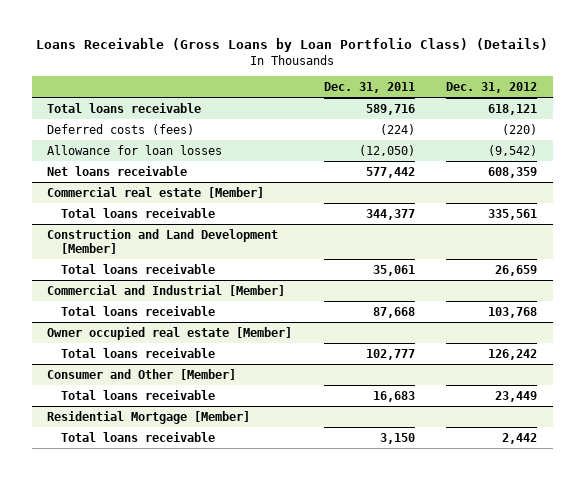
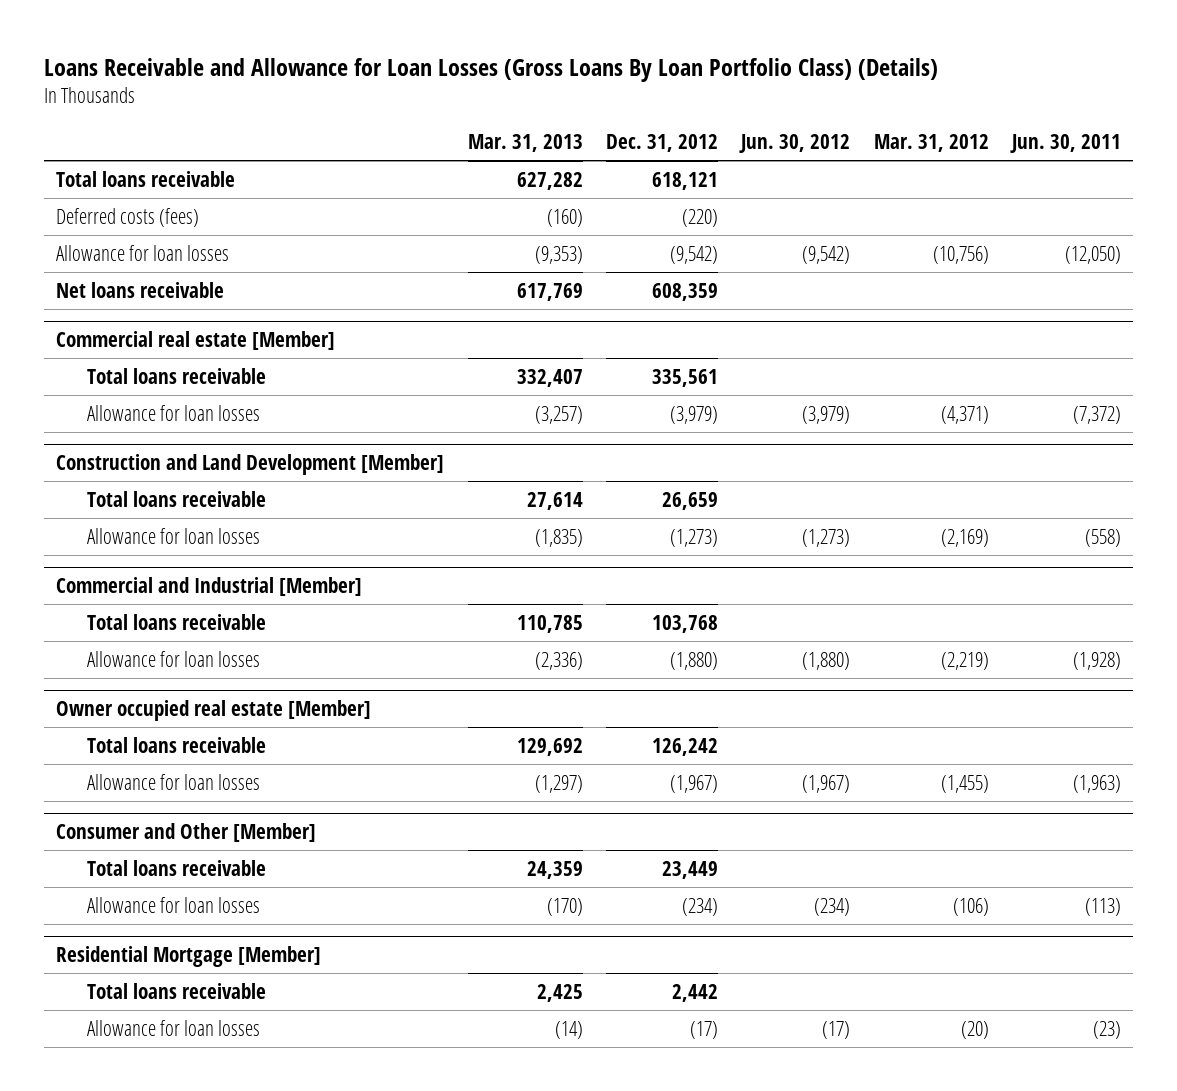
- Loans Receivable (Gross Loans by Loan Portfolio Class) (Details)
+ Loans Receivable and Allowance for Loan Losses (Gross Loans By Loan Portfolio Class) (Details)
- | Dec. 31, 2011 | Dec. 31, 2012
+ | Mar. 31, 2013 | Dec. 31, 2012 | Jun. 30, 2012 | Mar. 31, 2012 | Jun. 30, 2011
@ Commercial real estate [Member]
+ Allowance for loan losses | (3,257) | (3,979) | (3,979) | (4,371) | (7,372)
@ Construction and Land Development [Member]
+ Allowance for loan losses | (1,835) | (1,273) | (1,273) | (2,169) | (558)
@ Commercial and Industrial [Member]
+ Allowance for loan losses | (2,336) | (1,880) | (1,880) | (2,219) | (1,928)
@ Owner occupied real estate [Member]
+ Allowance for loan losses | (1,297) | (1,967) | (1,967) | (1,455) | (1,963)
@ Consumer and Other [Member]
+ Allowance for loan losses | (170) | (234) | (234) | (106) | (113)
@ Residential Mortgage [Member]
+ Allowance for loan losses | (14) | (17) | (17) | (20) | (23)

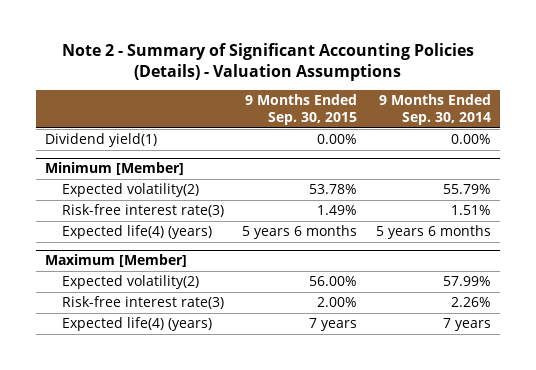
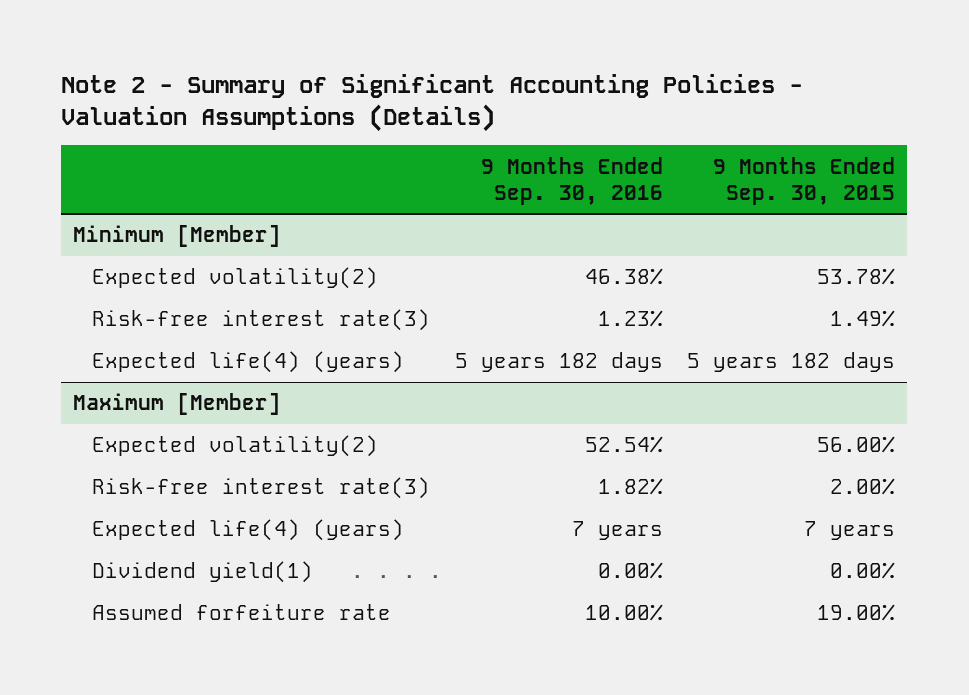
- Note 2 - Summary of Significant Accounting Policies (Details) - Valuation Assumptions
+ Note 2 - Summary of Significant Accounting Policies - Valuation Assumptions (Details)
- | 9 Months Ended Sep. 30, 2015 | 9 Months Ended Sep. 30, 2014
+ | 9 Months Ended Sep. 30, 2016 | 9 Months Ended Sep. 30, 2015
- Dividend yield(1) | 0.00% | 0.00%
@ Minimum [Member]
- Expected life(4) (years) | 5 years 6 months | 5 years 6 months
+ Expected life(4) (years) | 5 years 182 days | 5 years 182 days
@ Maximum [Member]
+ Dividend yield(1) | 0.00% | 0.00%
+ Assumed forfeiture rate | 10.00% | 19.00%

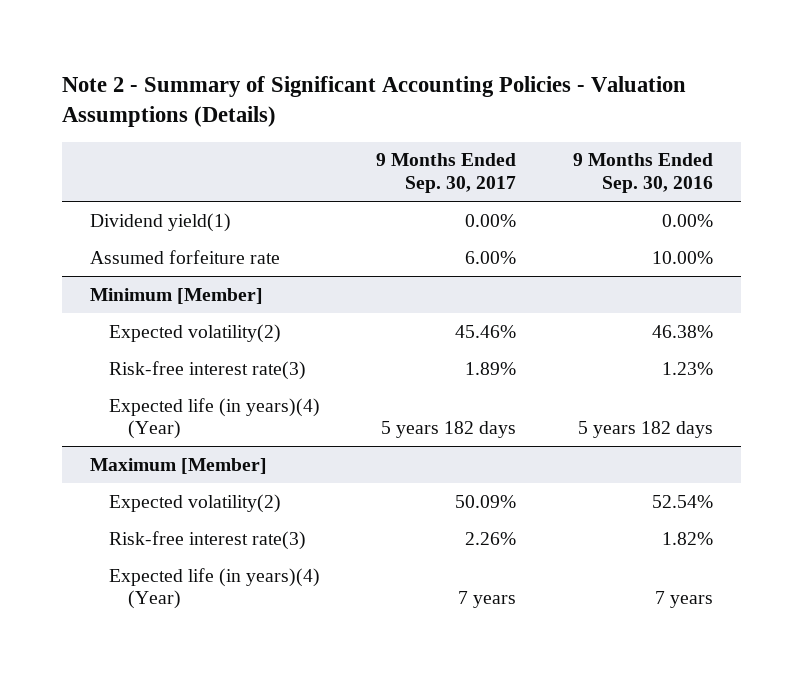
- | 9 Months Ended Sep. 30, 2016 | 9 Months Ended Sep. 30, 2015
+ | 9 Months Ended Sep. 30, 2017 | 9 Months Ended Sep. 30, 2016
+ Dividend yield(1) | 0.00% | 0.00%
+ Assumed forfeiture rate | 6.00% | 10.00%
@ Minimum [Member]
- Expected life(4) (years) | 5 years 182 days | 5 years 182 days
+ Expected life (in years)(4) (Year) | 5 years 182 days | 5 years 182 days
@ Maximum [Member]
- Expected life(4) (years) | 7 years | 7 years
- Dividend yield(1) | 0.00% | 0.00%
- Assumed forfeiture rate | 10.00% | 19.00%
+ Expected life (in years)(4) (Year) | 7 years | 7 years

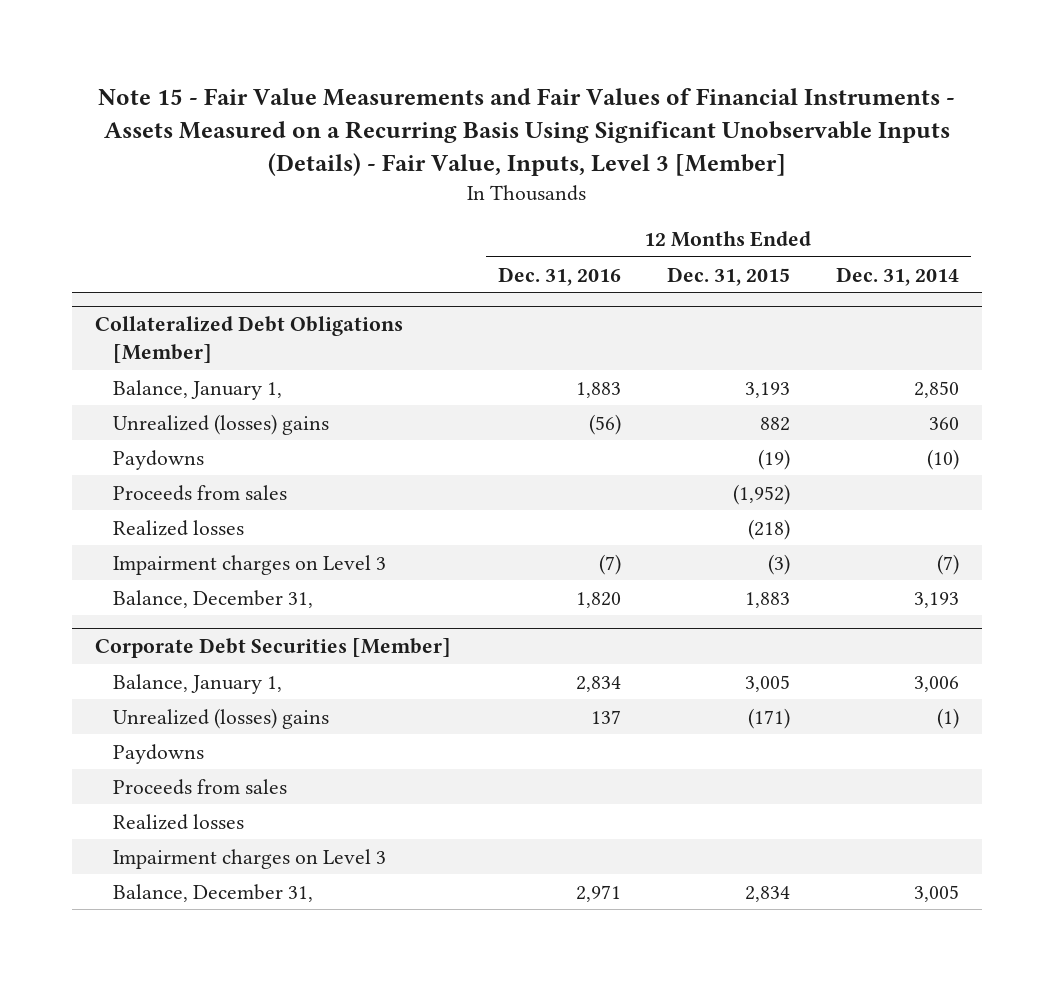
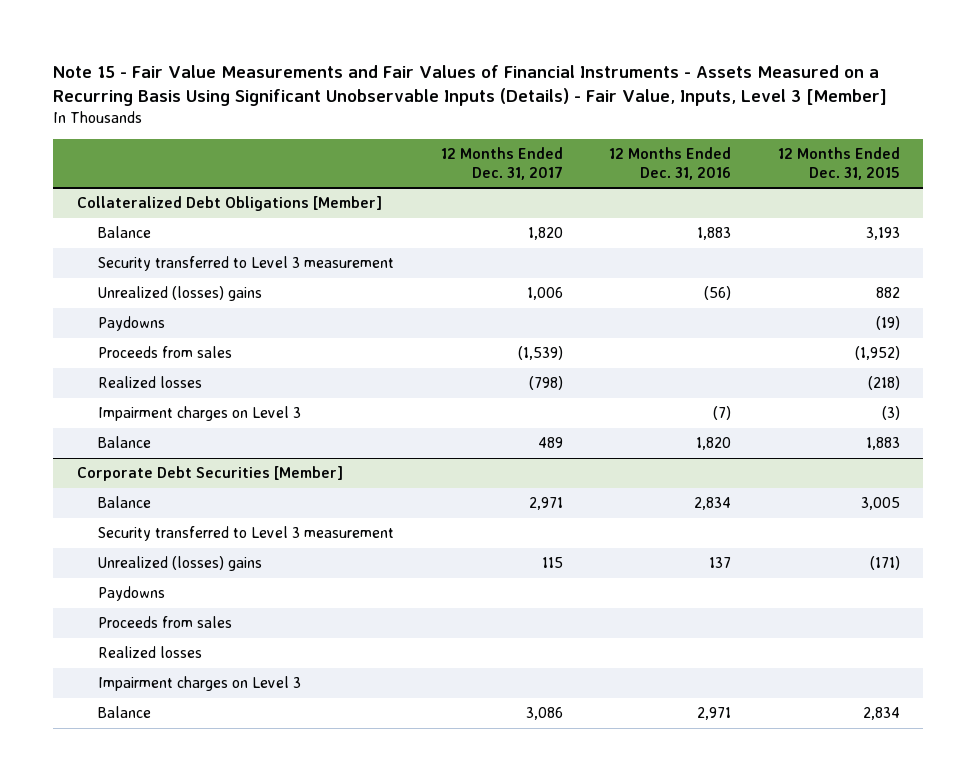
- | 12 Months Ended Dec. 31, 2016 | 12 Months Ended Dec. 31, 2015 | 12 Months Ended Dec. 31, 2014
+ | 12 Months Ended Dec. 31, 2017 | 12 Months Ended Dec. 31, 2016 | 12 Months Ended Dec. 31, 2015
@ Collateralized Debt Obligations [Member]
- Balance, January 1, | 1,883 | 3,193 | 2,850
+ Balance | 1,820 | 1,883 | 3,193
+ Security transferred to Level 3 measurement
- Balance, December 31, | 1,820 | 1,883 | 3,193
+ Balance | 489 | 1,820 | 1,883
@ Corporate Debt Securities [Member]
- Balance, January 1, | 2,834 | 3,005 | 3,006
+ Balance | 2,971 | 2,834 | 3,005
+ Security transferred to Level 3 measurement
- Balance, December 31, | 2,971 | 2,834 | 3,005
+ Balance | 3,086 | 2,971 | 2,834

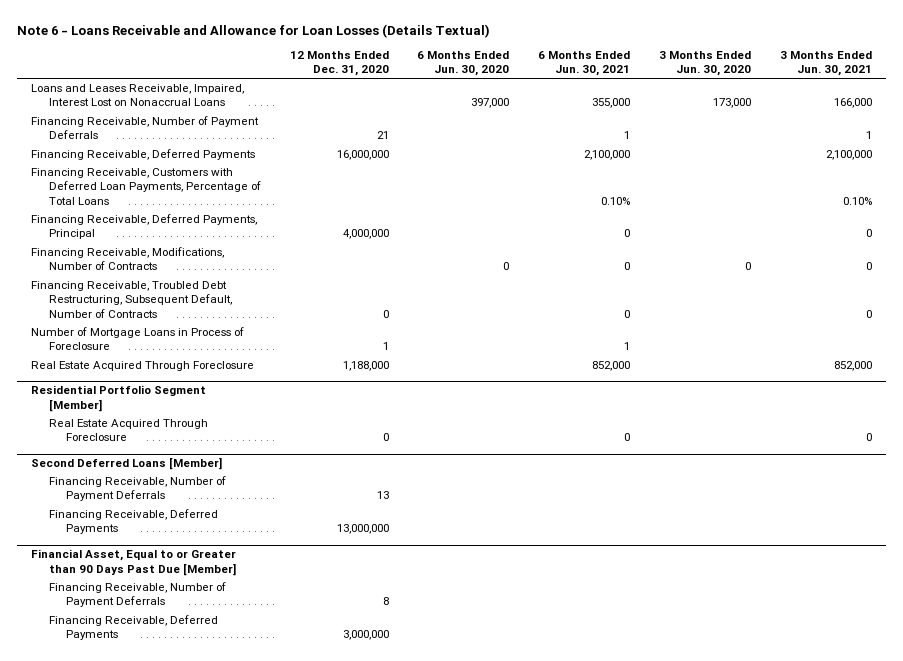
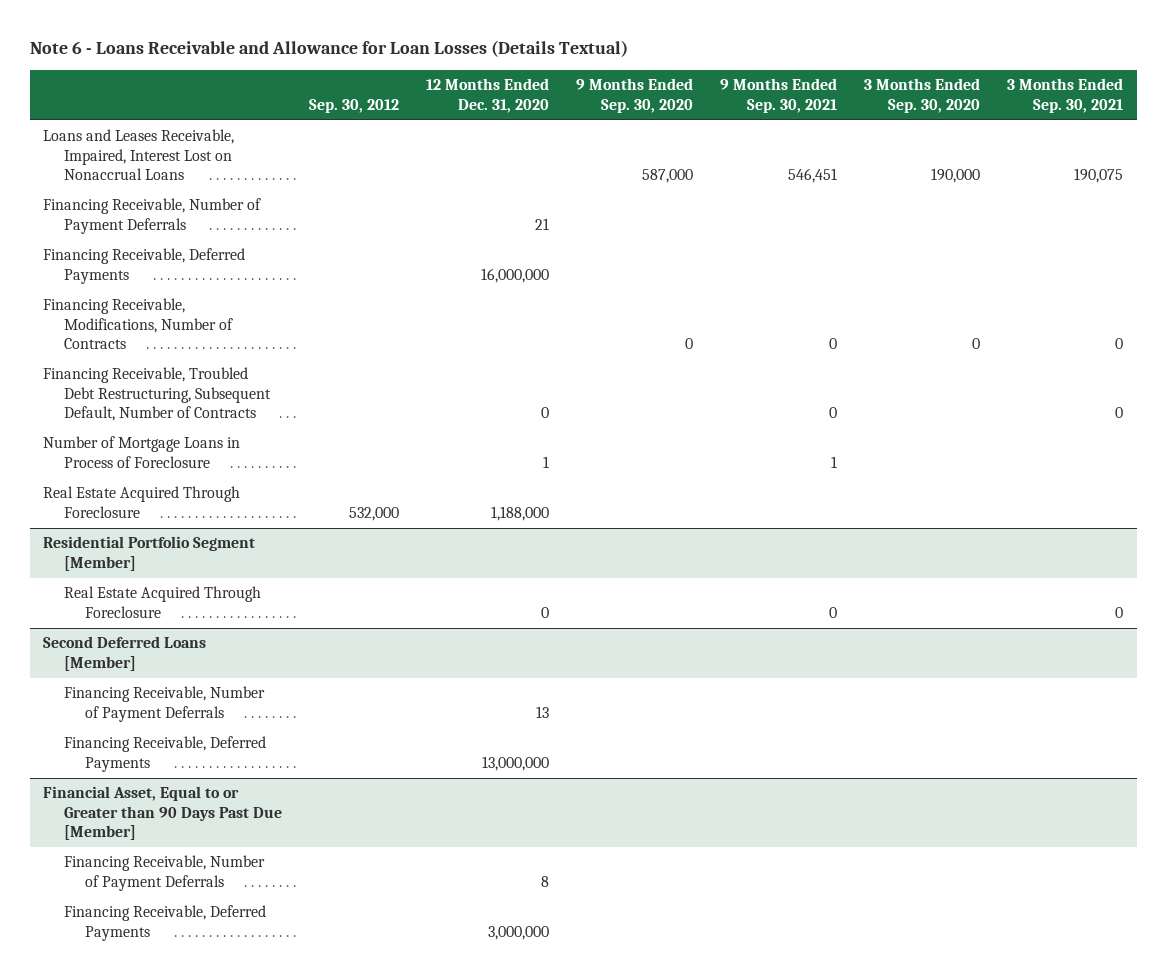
- | 12 Months Ended Dec. 31, 2020 | 6 Months Ended Jun. 30, 2020 | 6 Months Ended Jun. 30, 2021 | 3 Months Ended Jun. 30, 2020 | 3 Months Ended Jun. 30, 2021
+ | Sep. 30, 2012 | 12 Months Ended Dec. 31, 2020 | 9 Months Ended Sep. 30, 2020 | 9 Months Ended Sep. 30, 2021 | 3 Months Ended Sep. 30, 2020 | 3 Months Ended Sep. 30, 2021
- Financing Receivable, Customers with Deferred Loan Payments, Percentage of Total Loans | | | 0.10% | | 0.10%
- Financing Receivable, Deferred Payments, Principal | 4,000,000 | | 0 | | 0

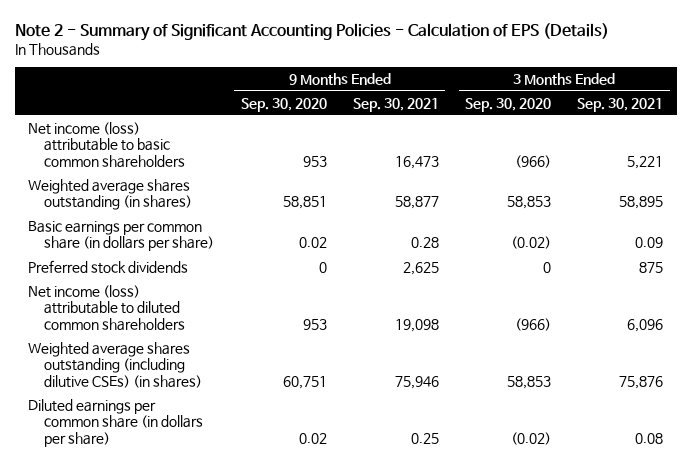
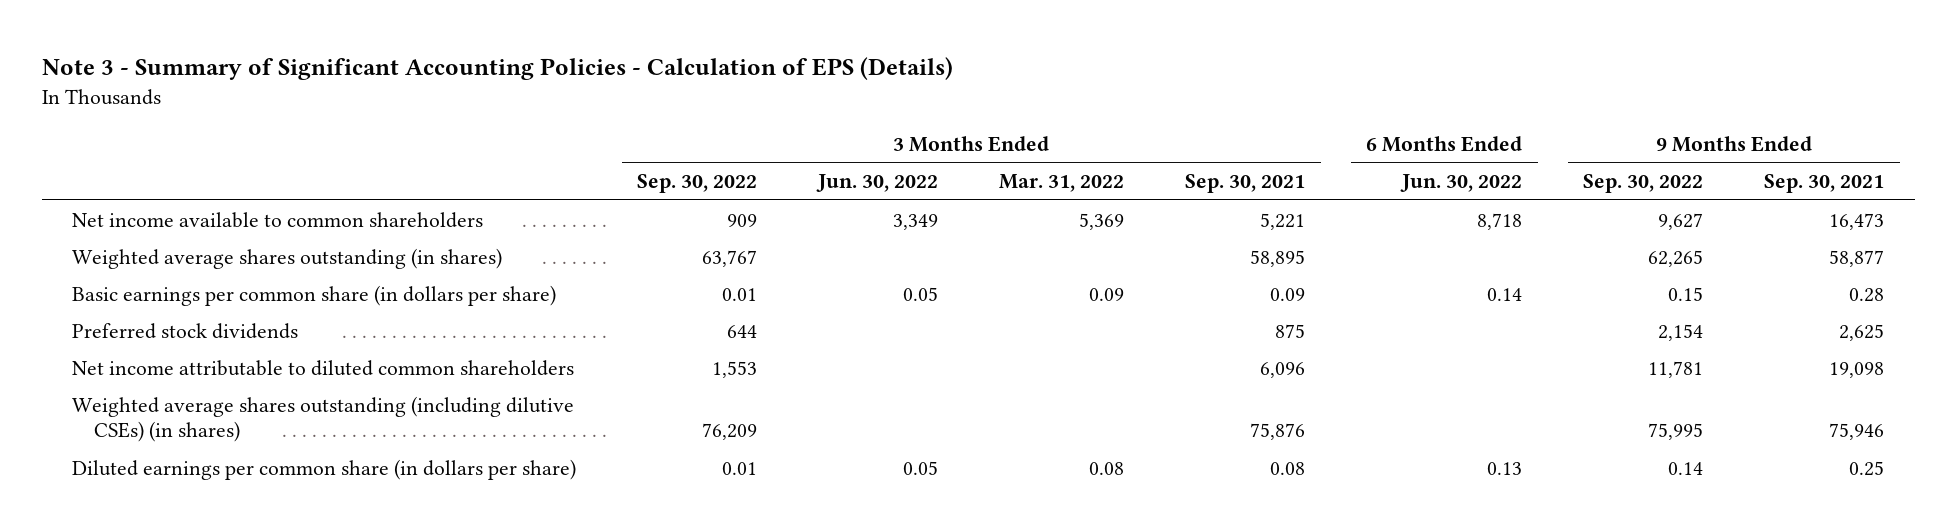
- Note 2 - Summary of Significant Accounting Policies - Calculation of EPS (Details)
+ Note 3 - Summary of Significant Accounting Policies - Calculation of EPS (Details)
- | 9 Months Ended Sep. 30, 2020 | 9 Months Ended Sep. 30, 2021 | 3 Months Ended Sep. 30, 2020 | 3 Months Ended Sep. 30, 2021
+ | 3 Months Ended Sep. 30, 2022 | 3 Months Ended Jun. 30, 2022 | 3 Months Ended Mar. 31, 2022 | 3 Months Ended Sep. 30, 2021 | 6 Months Ended Jun. 30, 2022 | 9 Months Ended Sep. 30, 2022 | 9 Months Ended Sep. 30, 2021
- Net income (loss) attributable to basic common shareholders | 953 | 16,473 | (966) | 5,221
+ Net income available to common shareholders | 909 | 3,349 | 5,369 | 5,221 | 8,718 | 9,627 | 16,473
- Net income (loss) attributable to diluted common shareholders | 953 | 19,098 | (966) | 6,096
+ Net income attributable to diluted common shareholders | 1,553 | | | 6,096 | | 11,781 | 19,098

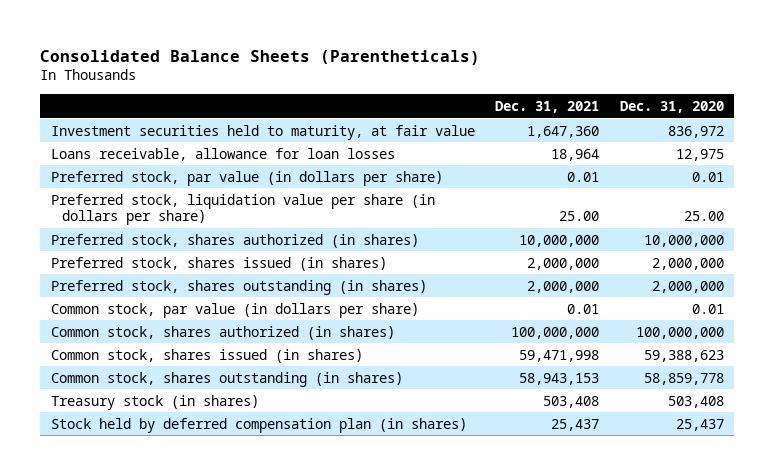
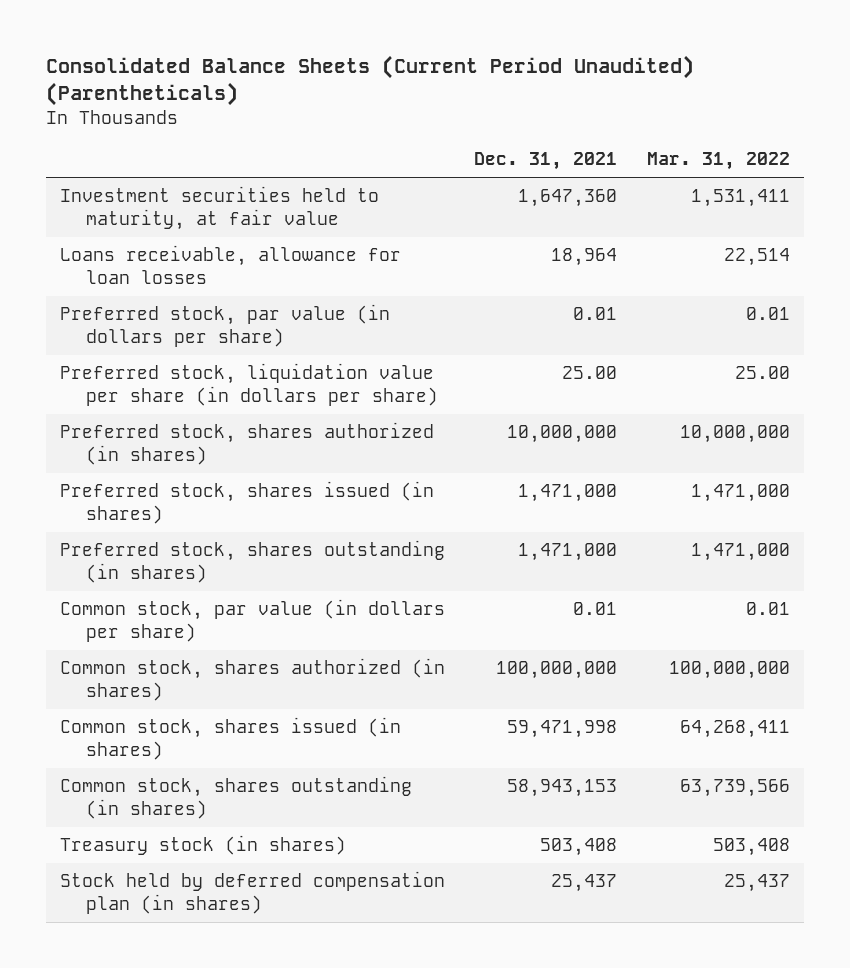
- Consolidated Balance Sheets (Parentheticals)
+ Consolidated Balance Sheets (Current Period Unaudited) (Parentheticals)
- | Dec. 31, 2021 | Dec. 31, 2020
+ | Dec. 31, 2021 | Mar. 31, 2022
- Preferred stock, shares issued (in shares) | 2,000,000 | 2,000,000
- Preferred stock, shares outstanding (in shares) | 2,000,000 | 2,000,000
+ Preferred stock, shares issued (in shares) | 1,471,000 | 1,471,000
+ Preferred stock, shares outstanding (in shares) | 1,471,000 | 1,471,000

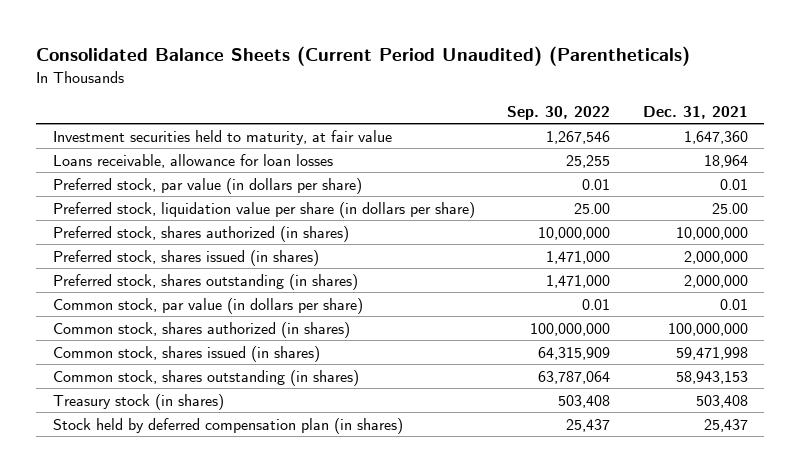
- | Dec. 31, 2021 | Mar. 31, 2022
+ | Sep. 30, 2022 | Dec. 31, 2021
- Preferred stock, shares issued (in shares) | 1,471,000 | 1,471,000
- Preferred stock, shares outstanding (in shares) | 1,471,000 | 1,471,000
+ Preferred stock, shares issued (in shares) | 1,471,000 | 2,000,000
+ Preferred stock, shares outstanding (in shares) | 1,471,000 | 2,000,000

